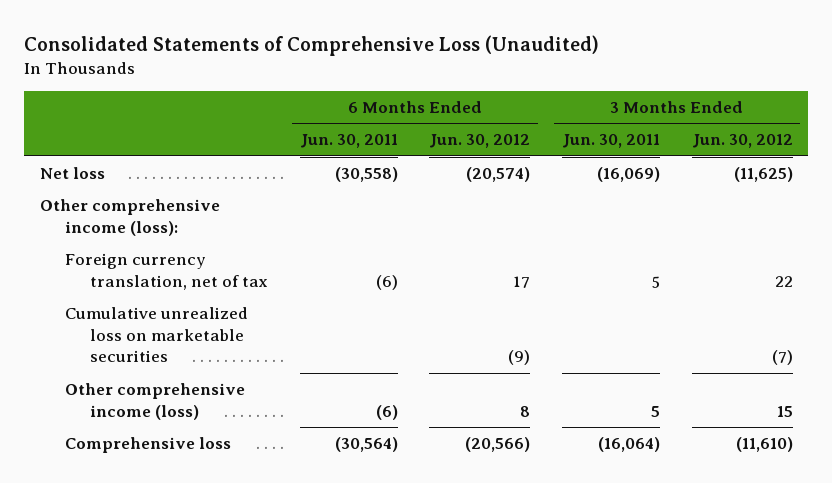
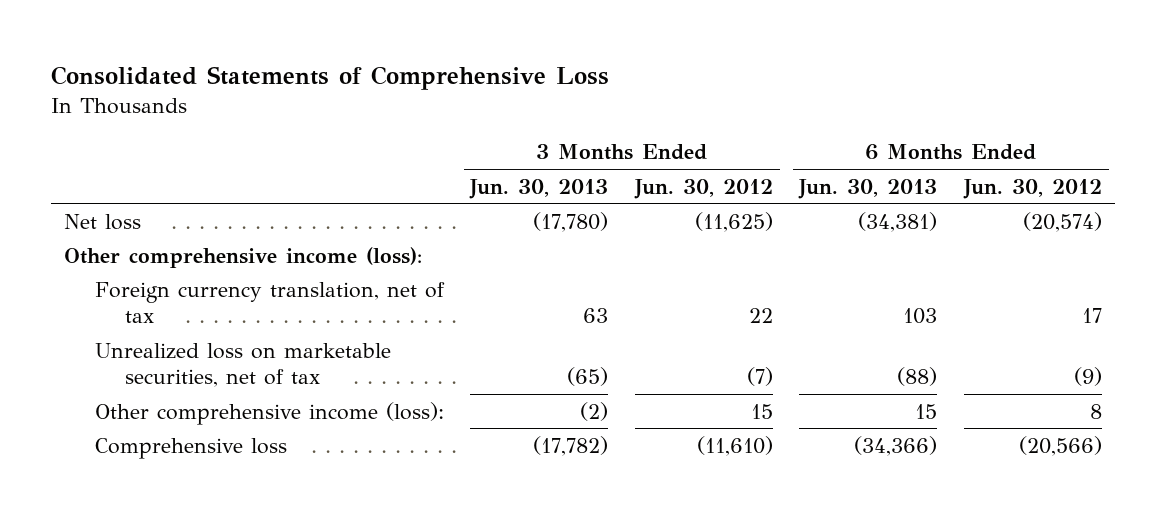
- Consolidated Statements of Comprehensive Loss (Unaudited)
+ Consolidated Statements of Comprehensive Loss
- | 6 Months Ended Jun. 30, 2011 | 6 Months Ended Jun. 30, 2012 | 3 Months Ended Jun. 30, 2011 | 3 Months Ended Jun. 30, 2012
+ | 3 Months Ended Jun. 30, 2013 | 3 Months Ended Jun. 30, 2012 | 6 Months Ended Jun. 30, 2013 | 6 Months Ended Jun. 30, 2012
- Cumulative unrealized loss on marketable securities | | (9) | | (7)
- Other comprehensive income (loss) | (6) | 8 | 5 | 15
+ Unrealized loss on marketable securities, net of tax | (65) | (7) | (88) | (9)
+ Other comprehensive income (loss): | (2) | 15 | 15 | 8

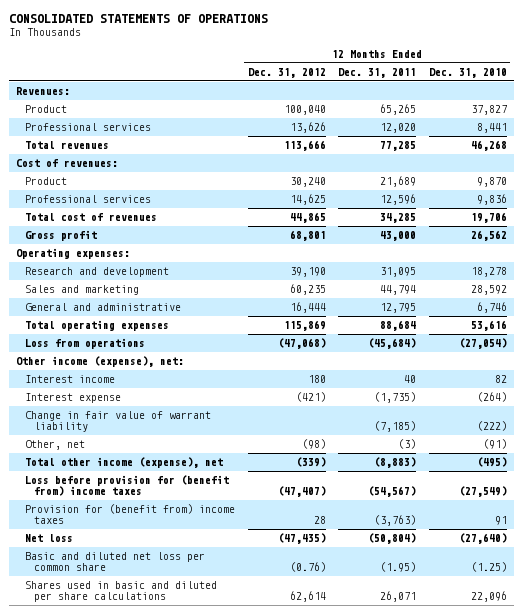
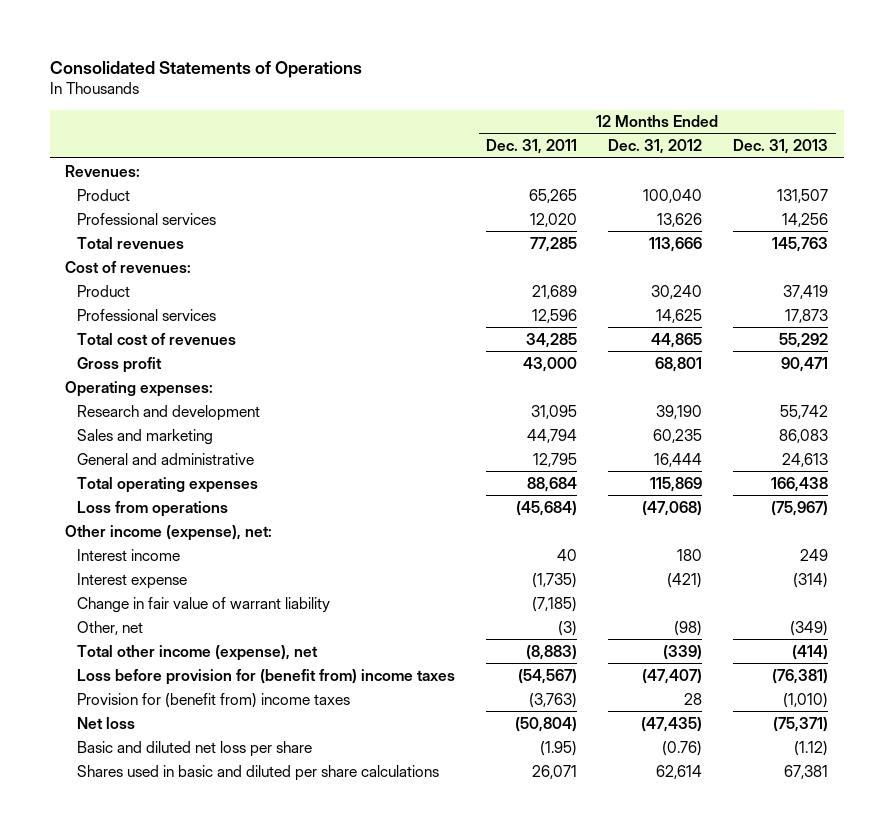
- CONSOLIDATED STATEMENTS OF OPERATIONS
+ Consolidated Statements of Operations
- | 12 Months Ended Dec. 31, 2012 | 12 Months Ended Dec. 31, 2011 | 12 Months Ended Dec. 31, 2010
+ | 12 Months Ended Dec. 31, 2011 | 12 Months Ended Dec. 31, 2012 | 12 Months Ended Dec. 31, 2013
- Basic and diluted net loss per common share | (0.76) | (1.95) | (1.25)
+ Basic and diluted net loss per share | (1.95) | (0.76) | (1.12)

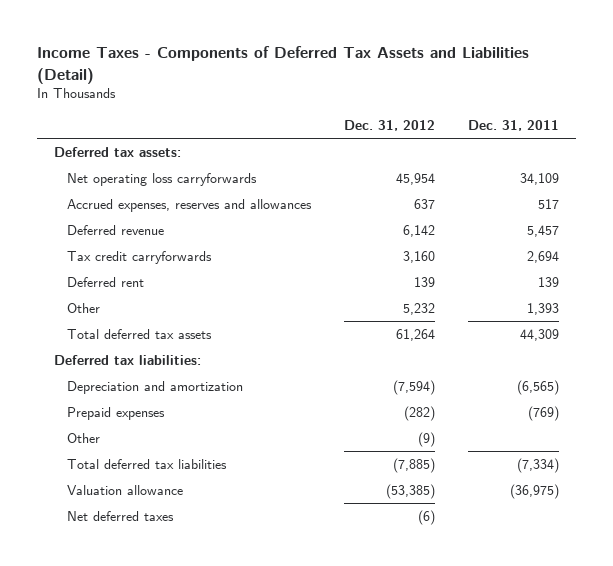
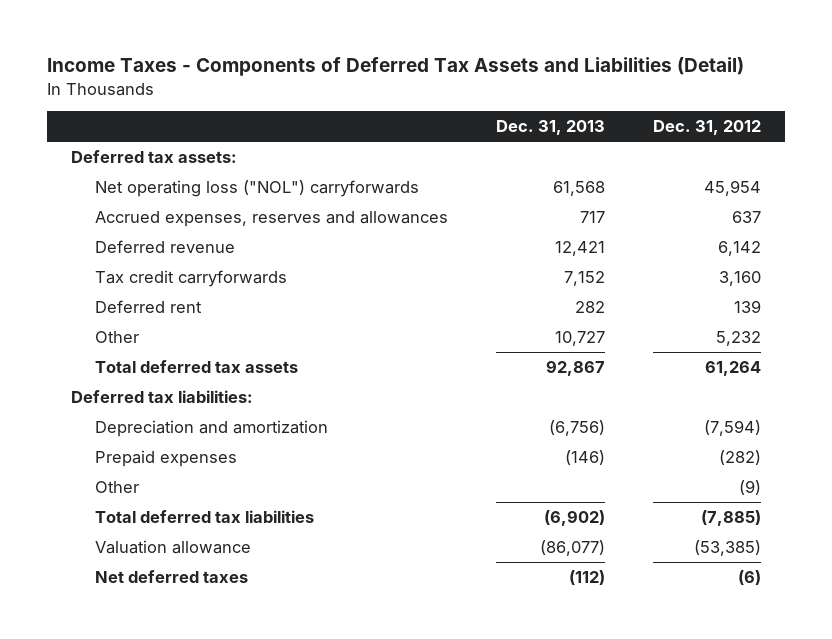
- | Dec. 31, 2012 | Dec. 31, 2011
+ | Dec. 31, 2013 | Dec. 31, 2012
- Net operating loss carryforwards | 45,954 | 34,109
+ Net operating loss ("NOL") carryforwards | 61,568 | 45,954

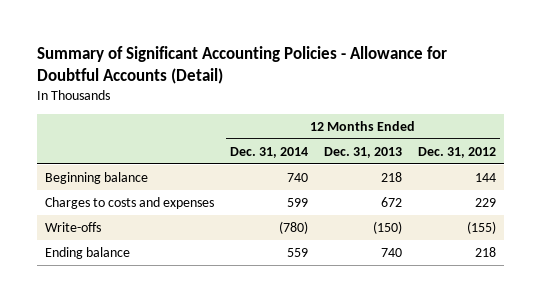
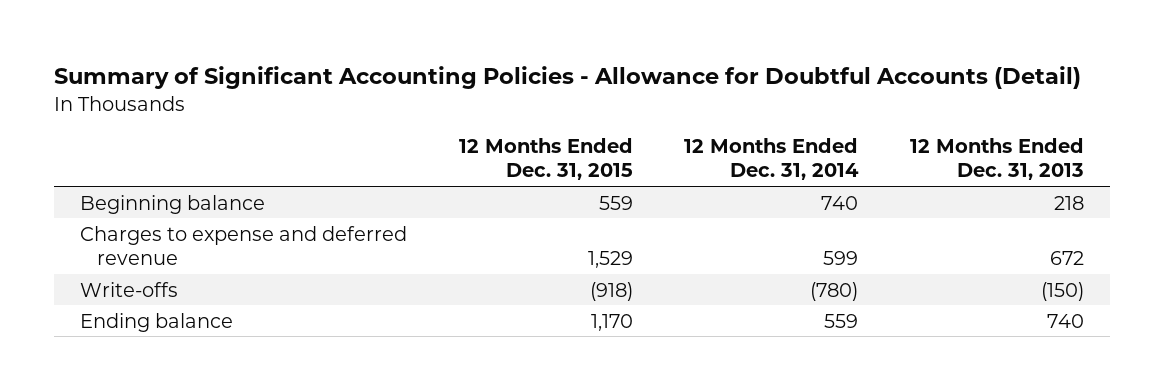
- | 12 Months Ended Dec. 31, 2014 | 12 Months Ended Dec. 31, 2013 | 12 Months Ended Dec. 31, 2012
+ | 12 Months Ended Dec. 31, 2015 | 12 Months Ended Dec. 31, 2014 | 12 Months Ended Dec. 31, 2013
- Charges to costs and expenses | 599 | 672 | 229
+ Charges to expense and deferred revenue | 1,529 | 599 | 672

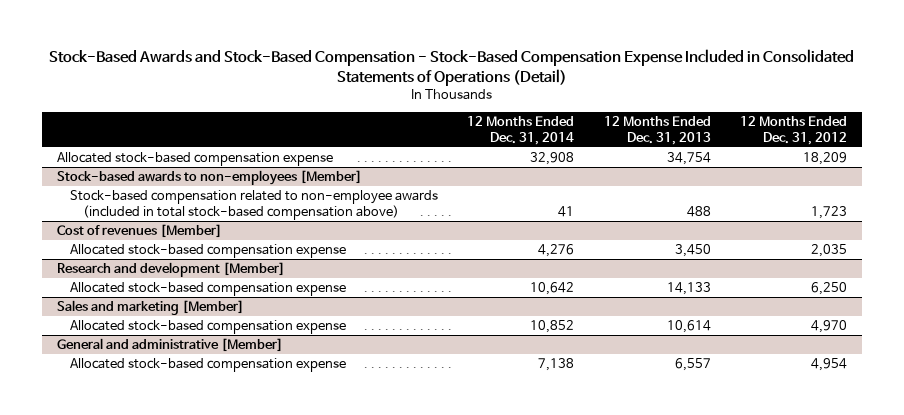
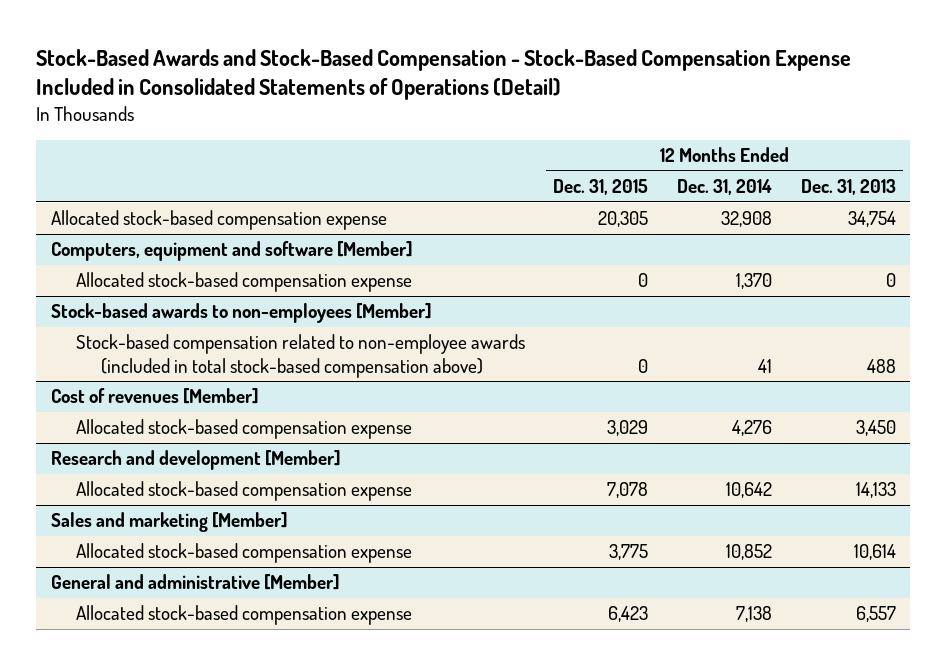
- | 12 Months Ended Dec. 31, 2014 | 12 Months Ended Dec. 31, 2013 | 12 Months Ended Dec. 31, 2012
+ | 12 Months Ended Dec. 31, 2015 | 12 Months Ended Dec. 31, 2014 | 12 Months Ended Dec. 31, 2013
+ Computers, equipment and software [Member]
+ Allocated stock-based compensation expense | 0 | 1,370 | 0

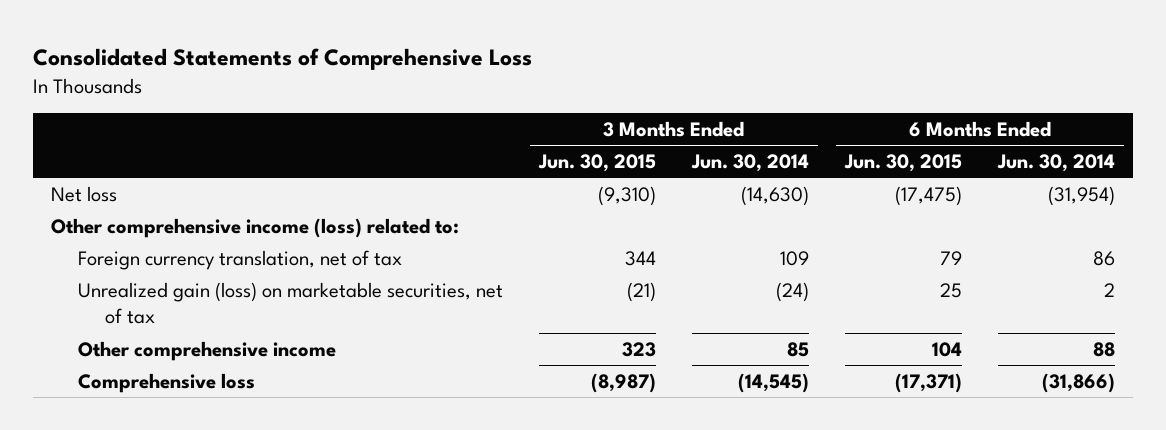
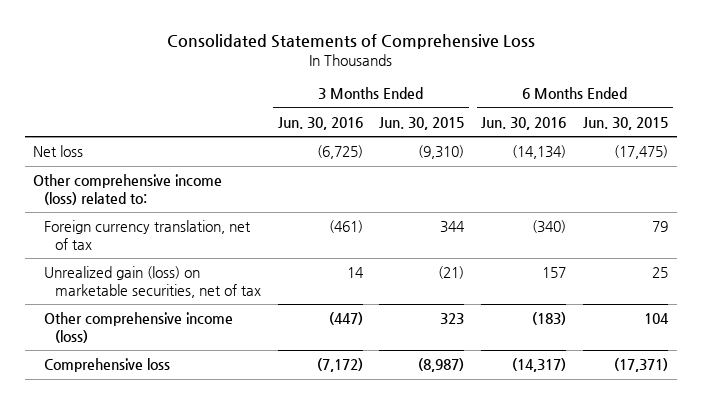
- | 3 Months Ended Jun. 30, 2015 | 3 Months Ended Jun. 30, 2014 | 6 Months Ended Jun. 30, 2015 | 6 Months Ended Jun. 30, 2014
+ | 3 Months Ended Jun. 30, 2016 | 3 Months Ended Jun. 30, 2015 | 6 Months Ended Jun. 30, 2016 | 6 Months Ended Jun. 30, 2015
- Other comprehensive income | 323 | 85 | 104 | 88
+ Other comprehensive income (loss) | (447) | 323 | (183) | 104

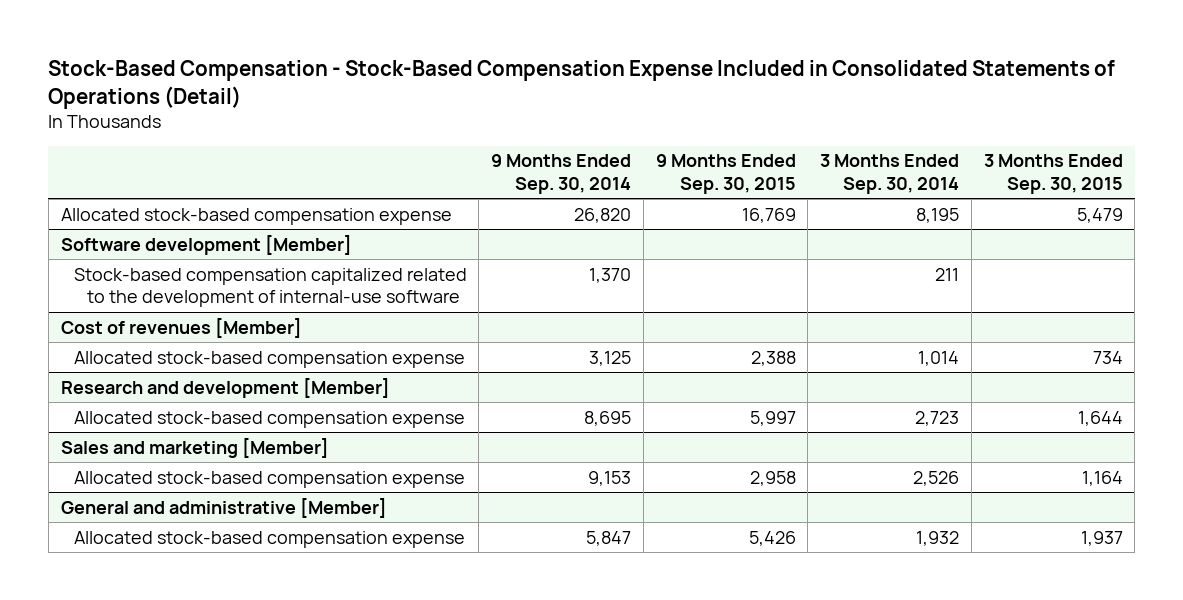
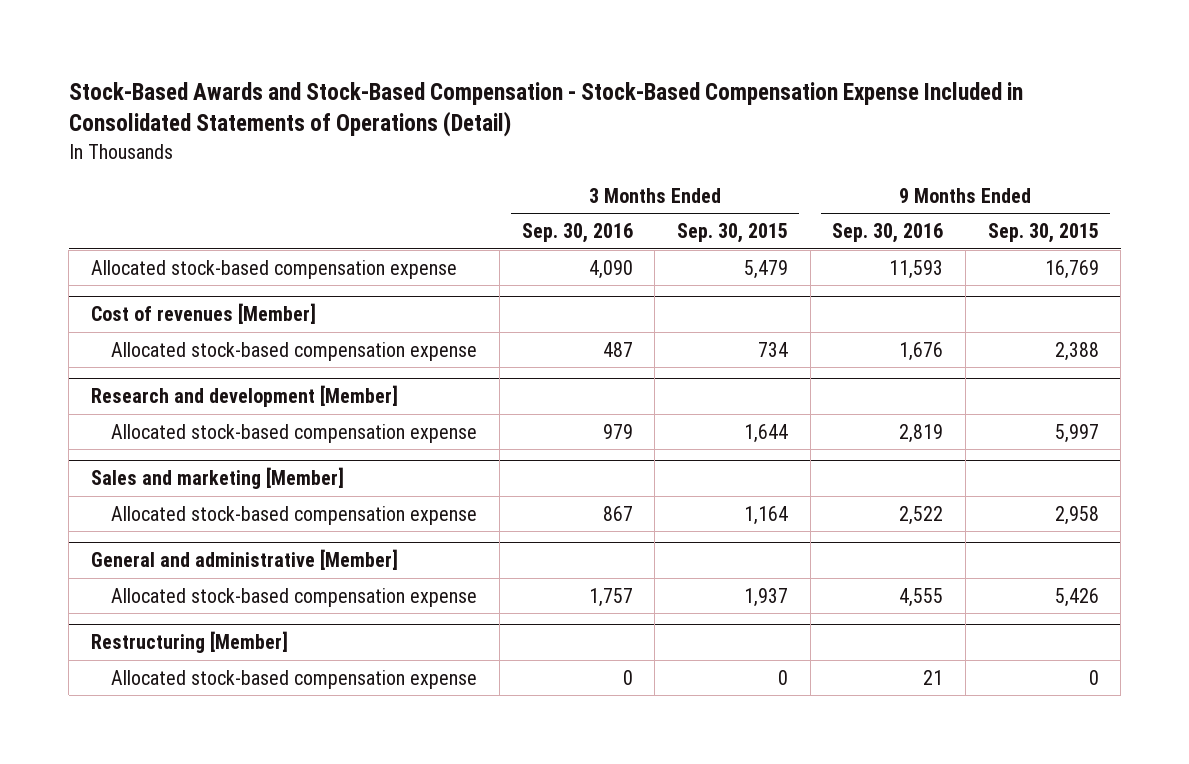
- Stock-Based Compensation - Stock-Based Compensation Expense Included in Consolidated Statements of Operations (Detail)
+ Stock-Based Awards and Stock-Based Compensation - Stock-Based Compensation Expense Included in Consolidated Statements of Operations (Detail)
- | 9 Months Ended Sep. 30, 2014 | 9 Months Ended Sep. 30, 2015 | 3 Months Ended Sep. 30, 2014 | 3 Months Ended Sep. 30, 2015
+ | 3 Months Ended Sep. 30, 2016 | 3 Months Ended Sep. 30, 2015 | 9 Months Ended Sep. 30, 2016 | 9 Months Ended Sep. 30, 2015
- Software development [Member]
- Stock-based compensation capitalized related to the development of internal-use software | 1,370 | | 211 |
+ Restructuring [Member]
+ Allocated stock-based compensation expense | 0 | 0 | 21 | 0

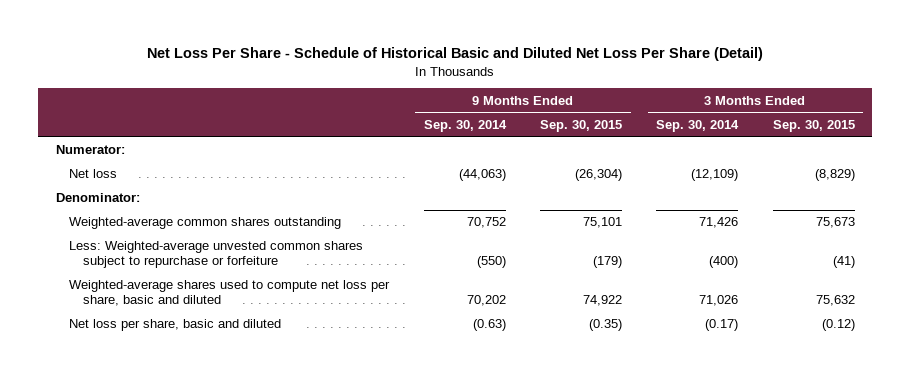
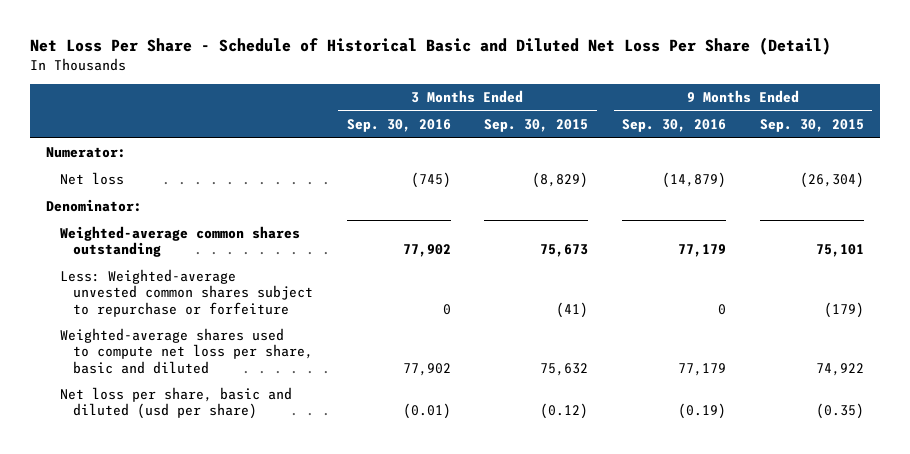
- | 9 Months Ended Sep. 30, 2014 | 9 Months Ended Sep. 30, 2015 | 3 Months Ended Sep. 30, 2014 | 3 Months Ended Sep. 30, 2015
+ | 3 Months Ended Sep. 30, 2016 | 3 Months Ended Sep. 30, 2015 | 9 Months Ended Sep. 30, 2016 | 9 Months Ended Sep. 30, 2015
- Net loss per share, basic and diluted | (0.63) | (0.35) | (0.17) | (0.12)
+ Net loss per share, basic and diluted (usd per share) | (0.01) | (0.12) | (0.19) | (0.35)

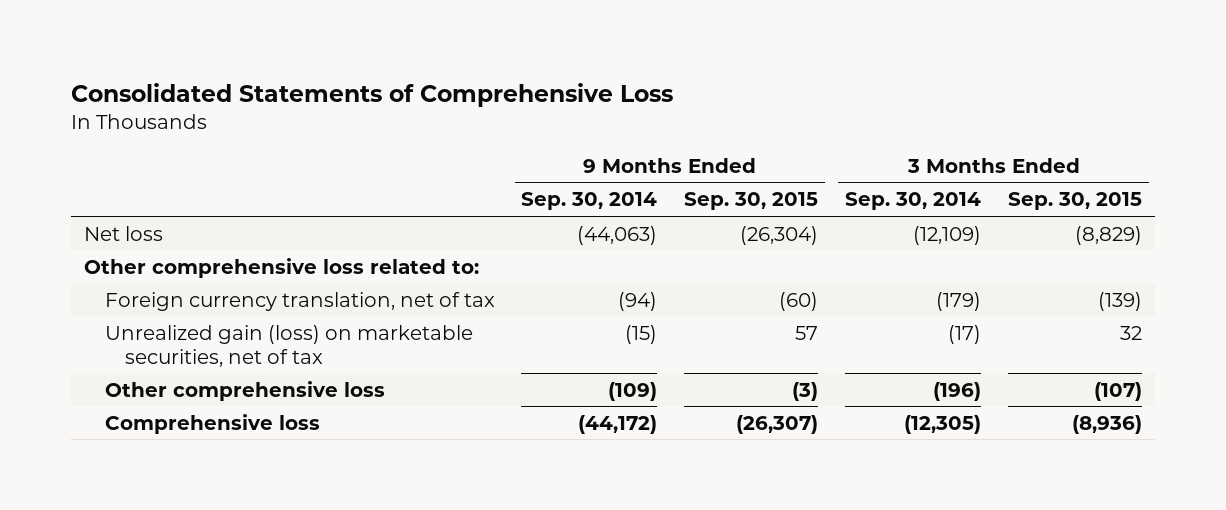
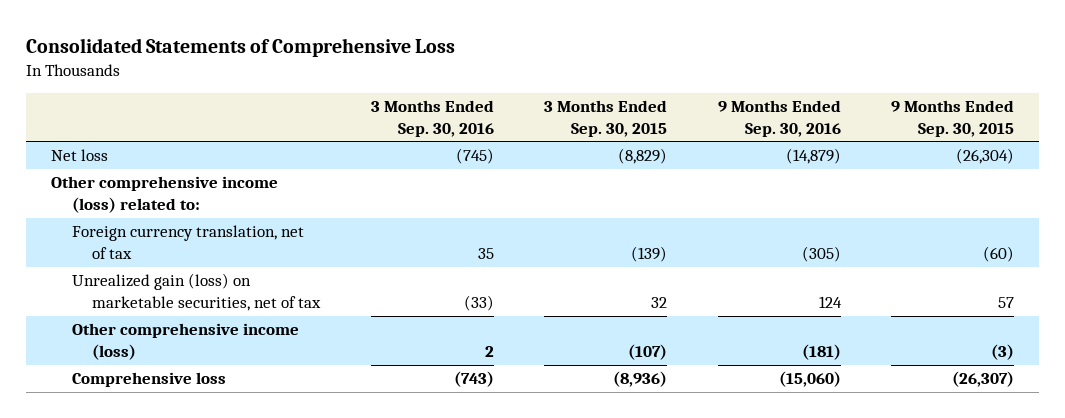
- | 9 Months Ended Sep. 30, 2014 | 9 Months Ended Sep. 30, 2015 | 3 Months Ended Sep. 30, 2014 | 3 Months Ended Sep. 30, 2015
+ | 3 Months Ended Sep. 30, 2016 | 3 Months Ended Sep. 30, 2015 | 9 Months Ended Sep. 30, 2016 | 9 Months Ended Sep. 30, 2015
- Other comprehensive loss related to:
+ Other comprehensive income (loss) related to:
- Other comprehensive loss | (109) | (3) | (196) | (107)
+ Other comprehensive income (loss) | 2 | (107) | (181) | (3)

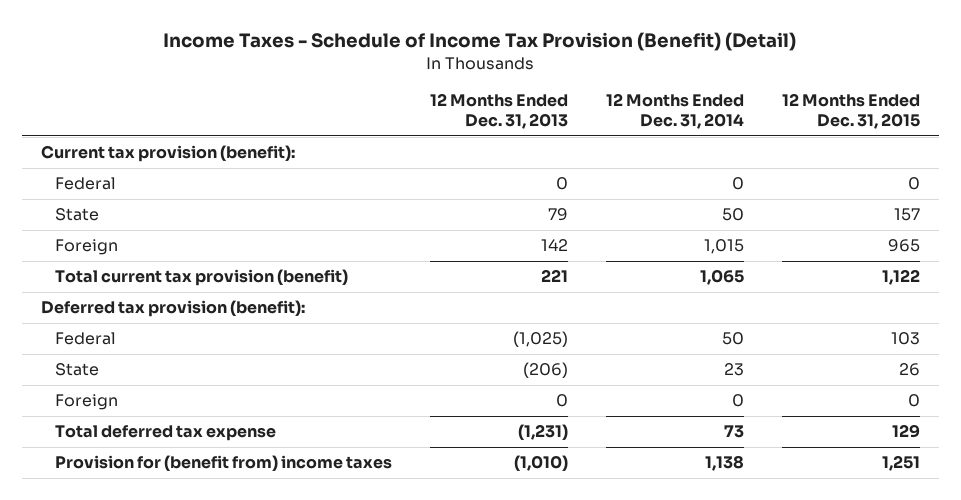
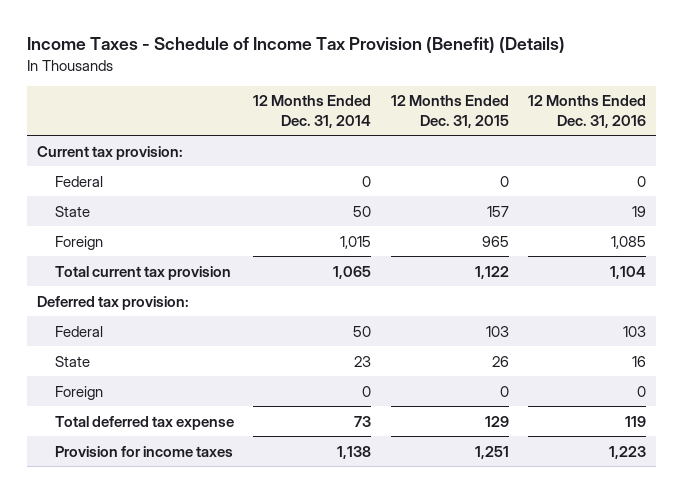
- Income Taxes - Schedule of Income Tax Provision (Benefit) (Detail)
+ Income Taxes - Schedule of Income Tax Provision (Benefit) (Details)
- | 12 Months Ended Dec. 31, 2013 | 12 Months Ended Dec. 31, 2014 | 12 Months Ended Dec. 31, 2015
+ | 12 Months Ended Dec. 31, 2014 | 12 Months Ended Dec. 31, 2015 | 12 Months Ended Dec. 31, 2016
- Current tax provision (benefit):
+ Current tax provision:
- Total current tax provision (benefit) | 221 | 1,065 | 1,122
- Deferred tax provision (benefit):
+ Total current tax provision | 1,065 | 1,122 | 1,104
+ Deferred tax provision:
- Provision for (benefit from) income taxes | (1,010) | 1,138 | 1,251
+ Provision for income taxes | 1,138 | 1,251 | 1,223

